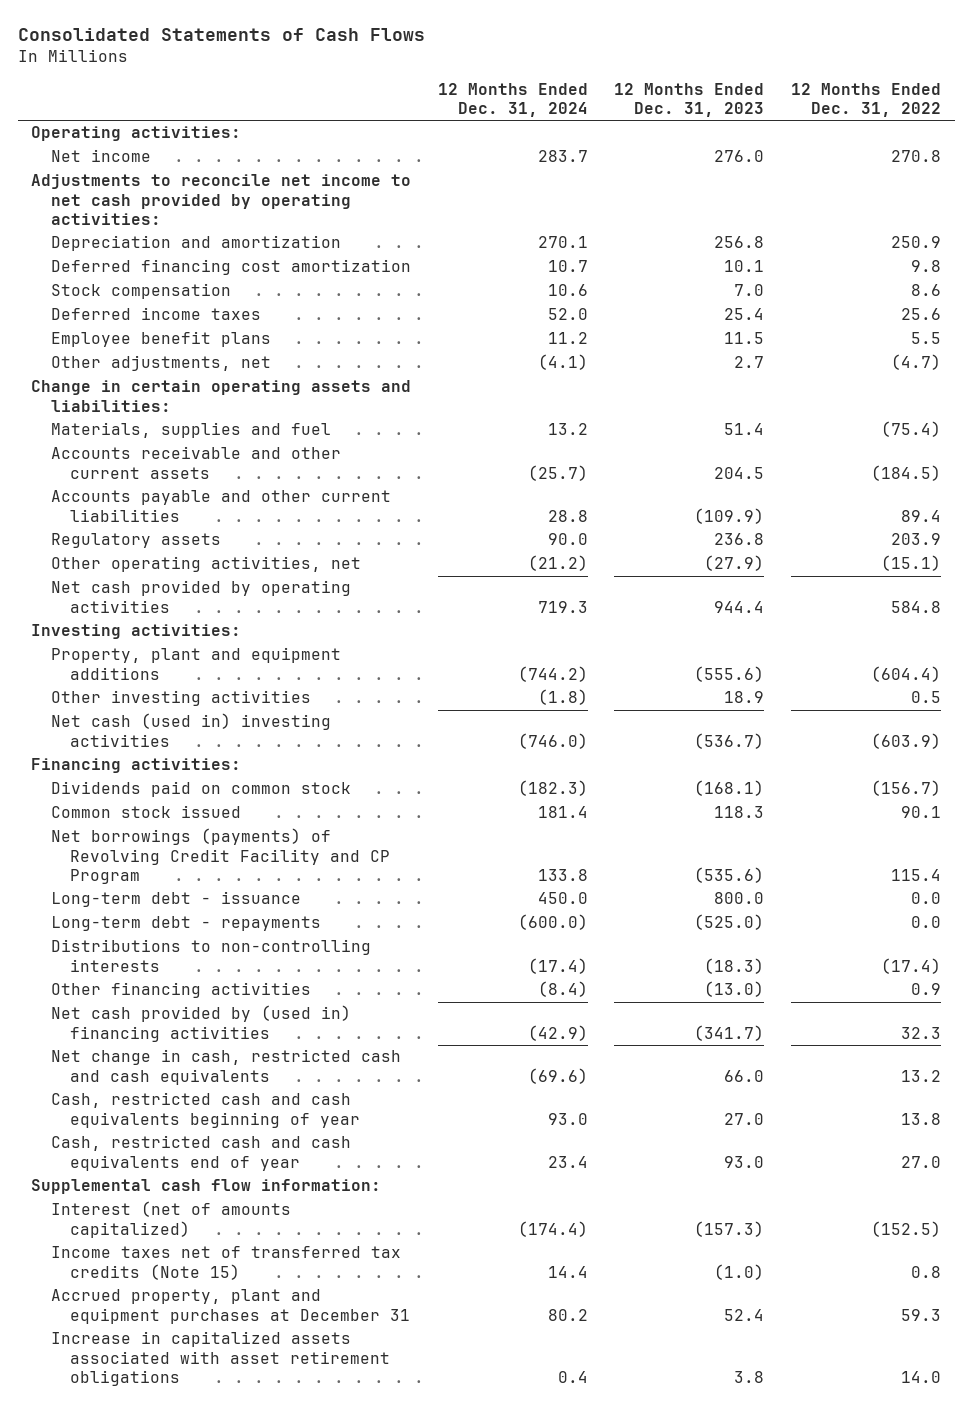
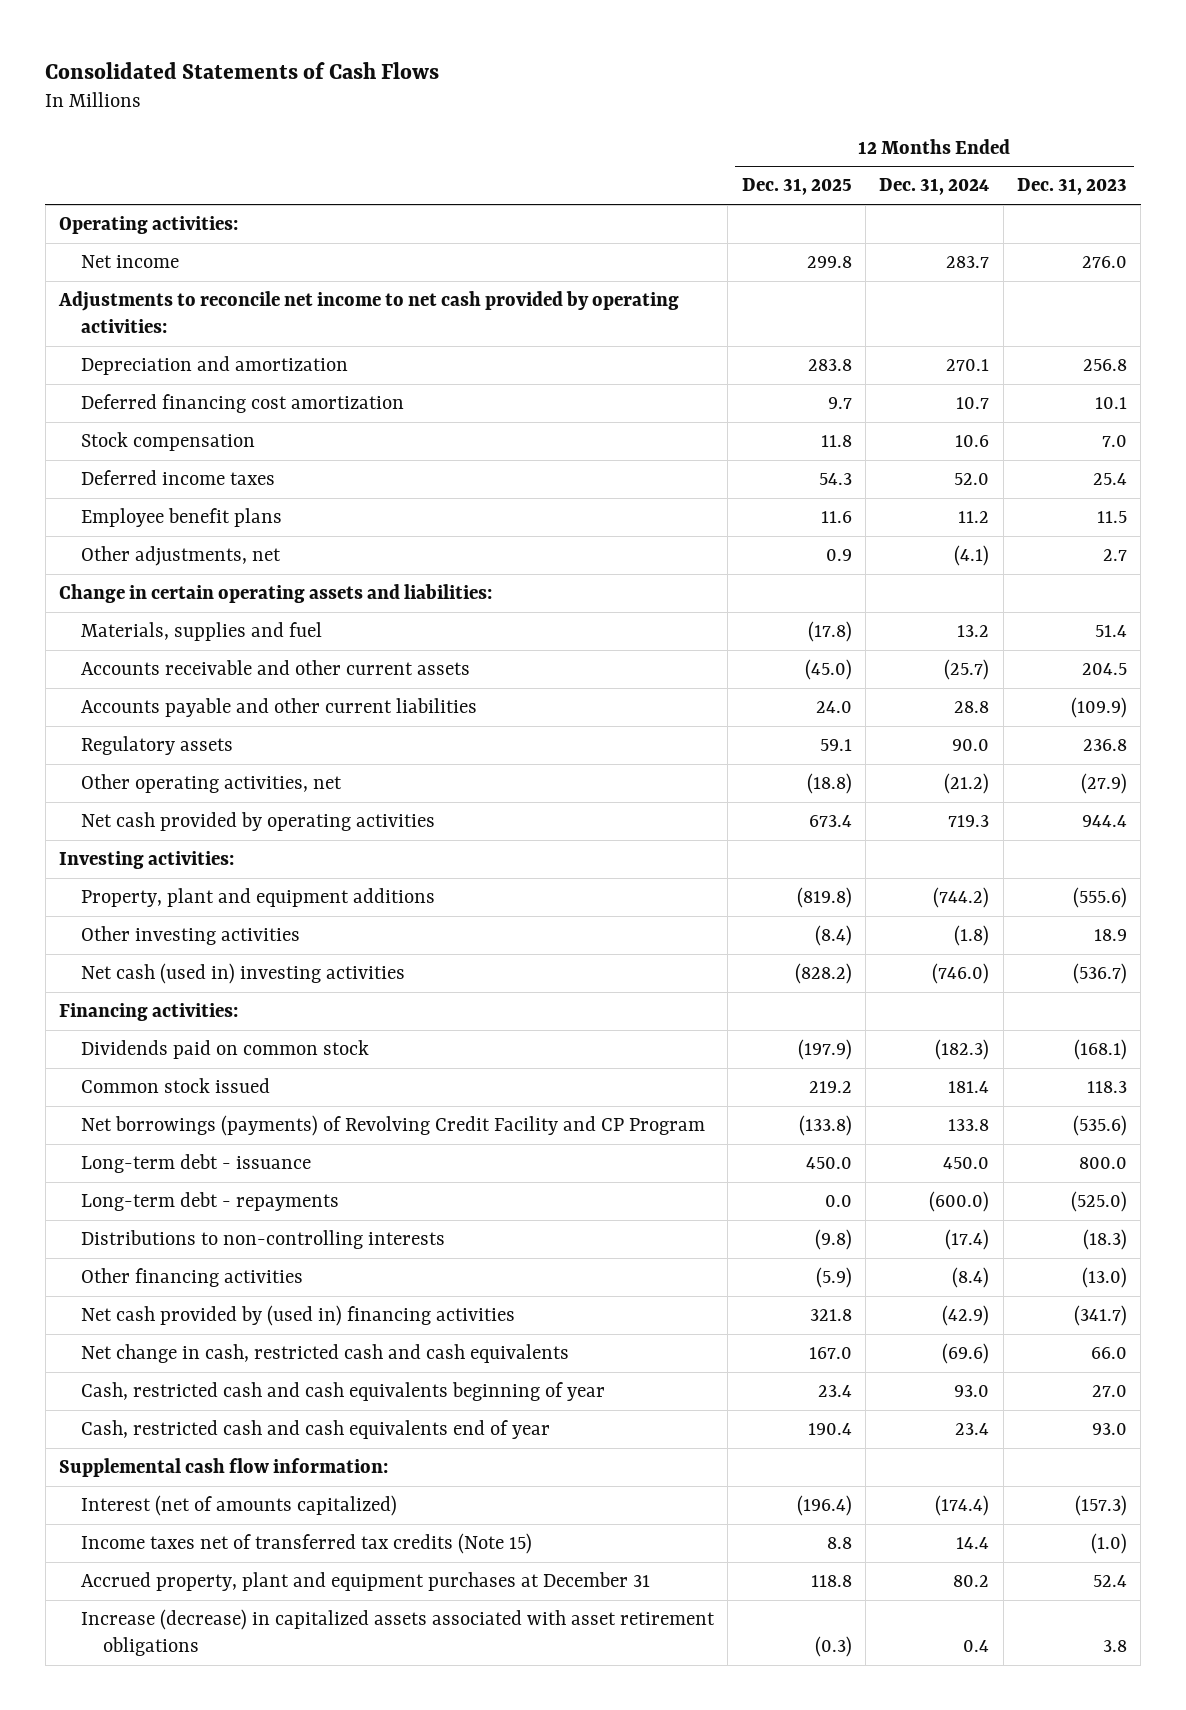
- | 12 Months Ended Dec. 31, 2024 | 12 Months Ended Dec. 31, 2023 | 12 Months Ended Dec. 31, 2022
+ | 12 Months Ended Dec. 31, 2025 | 12 Months Ended Dec. 31, 2024 | 12 Months Ended Dec. 31, 2023
- Increase in capitalized assets associated with asset retirement obligations | 0.4 | 3.8 | 14.0
+ Increase (decrease) in capitalized assets associated with asset retirement obligations | (0.3) | 0.4 | 3.8

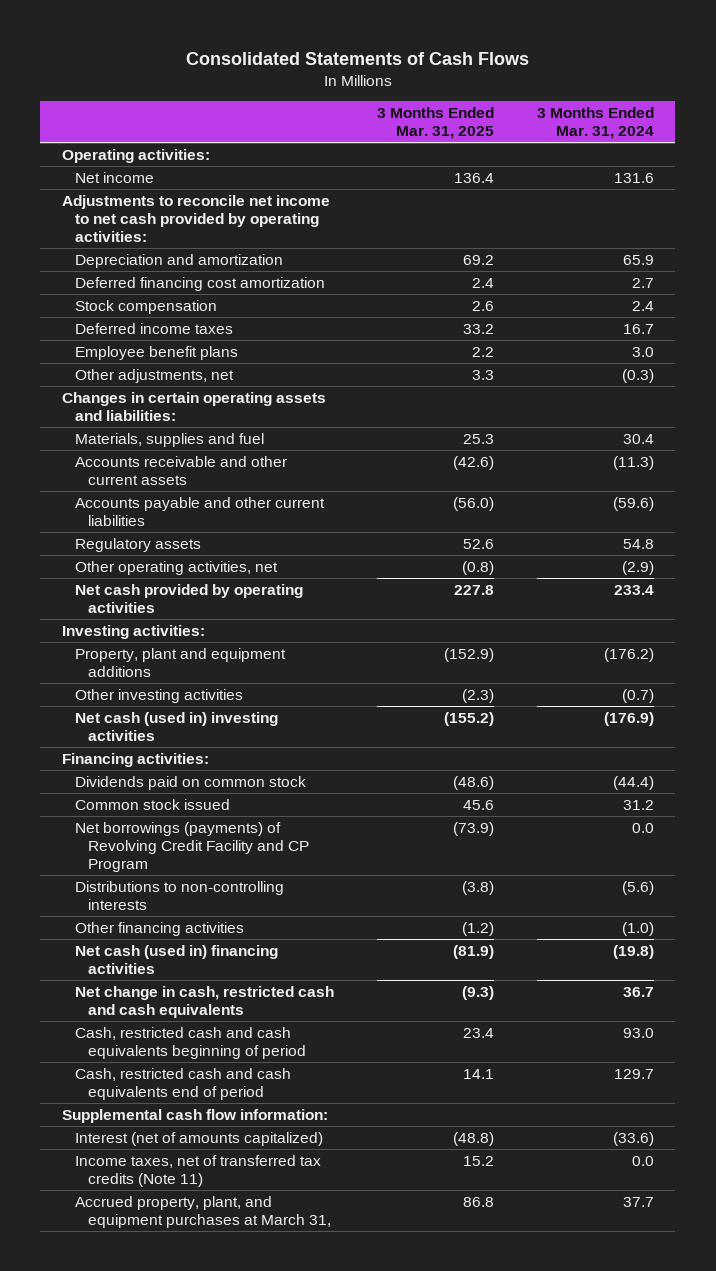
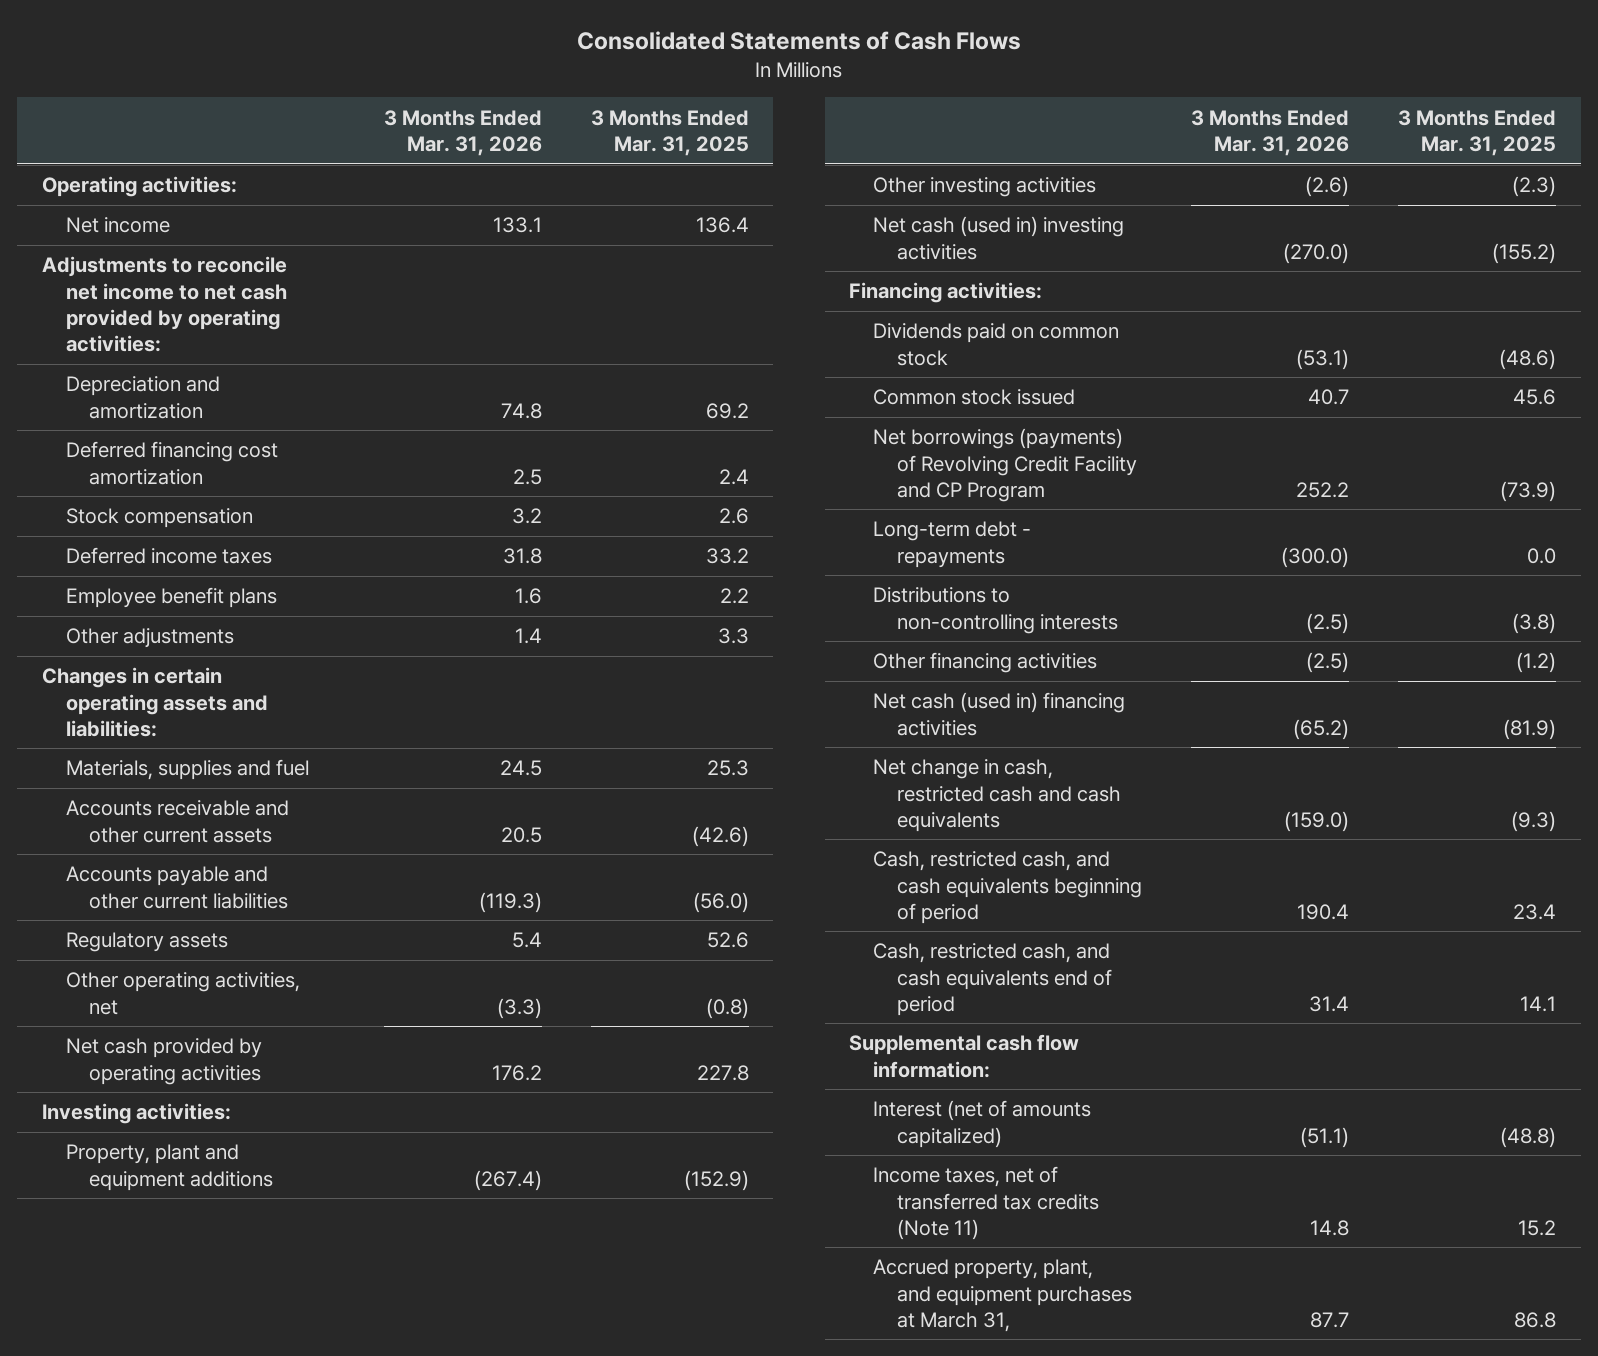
- | 3 Months Ended Mar. 31, 2025 | 3 Months Ended Mar. 31, 2024
+ | 3 Months Ended Mar. 31, 2026 | 3 Months Ended Mar. 31, 2025
- Other adjustments, net | 3.3 | (0.3)
+ Other adjustments | 1.4 | 3.3
+ Long-term debt - repayments | (300.0) | 0.0
- Cash, restricted cash and cash equivalents beginning of period | 23.4 | 93.0
- Cash, restricted cash and cash equivalents end of period | 14.1 | 129.7
+ Cash, restricted cash, and cash equivalents beginning of period | 190.4 | 23.4
+ Cash, restricted cash, and cash equivalents end of period | 31.4 | 14.1

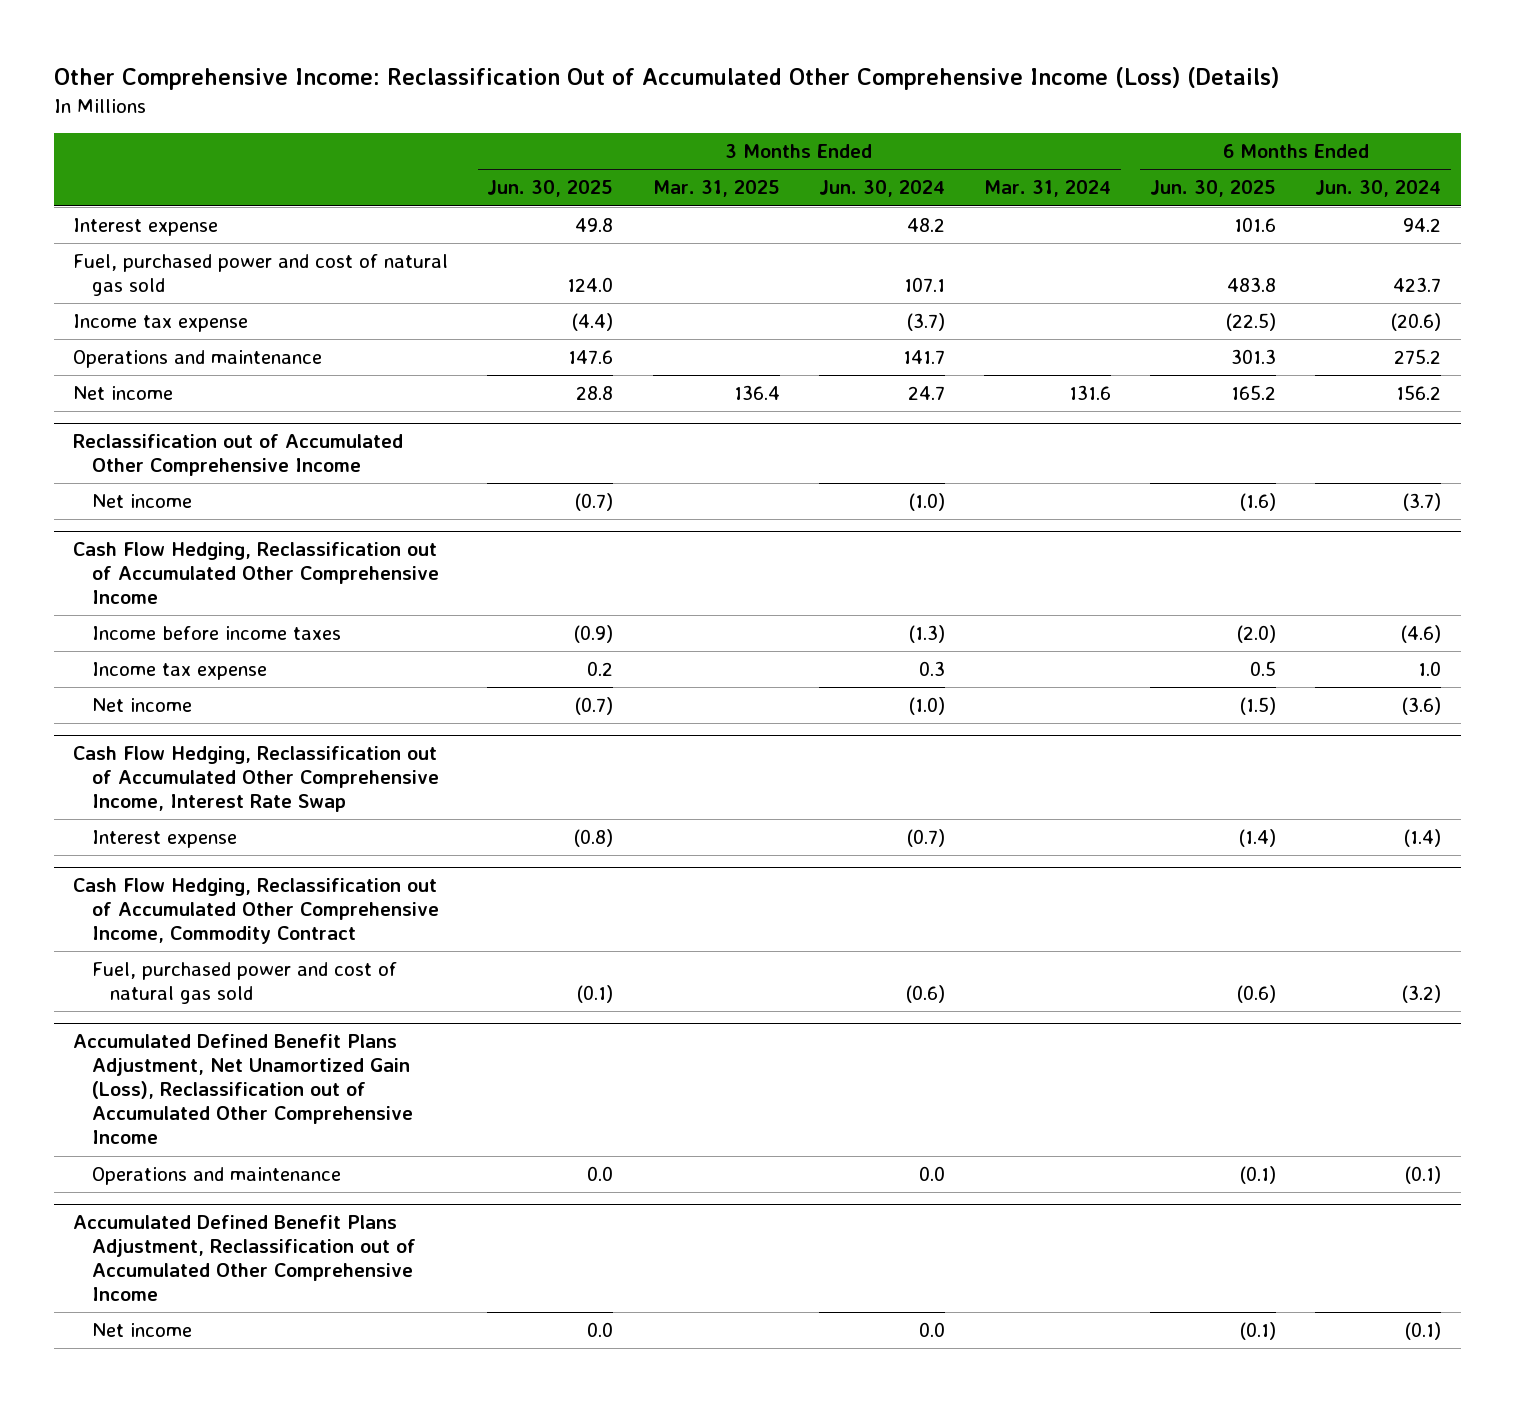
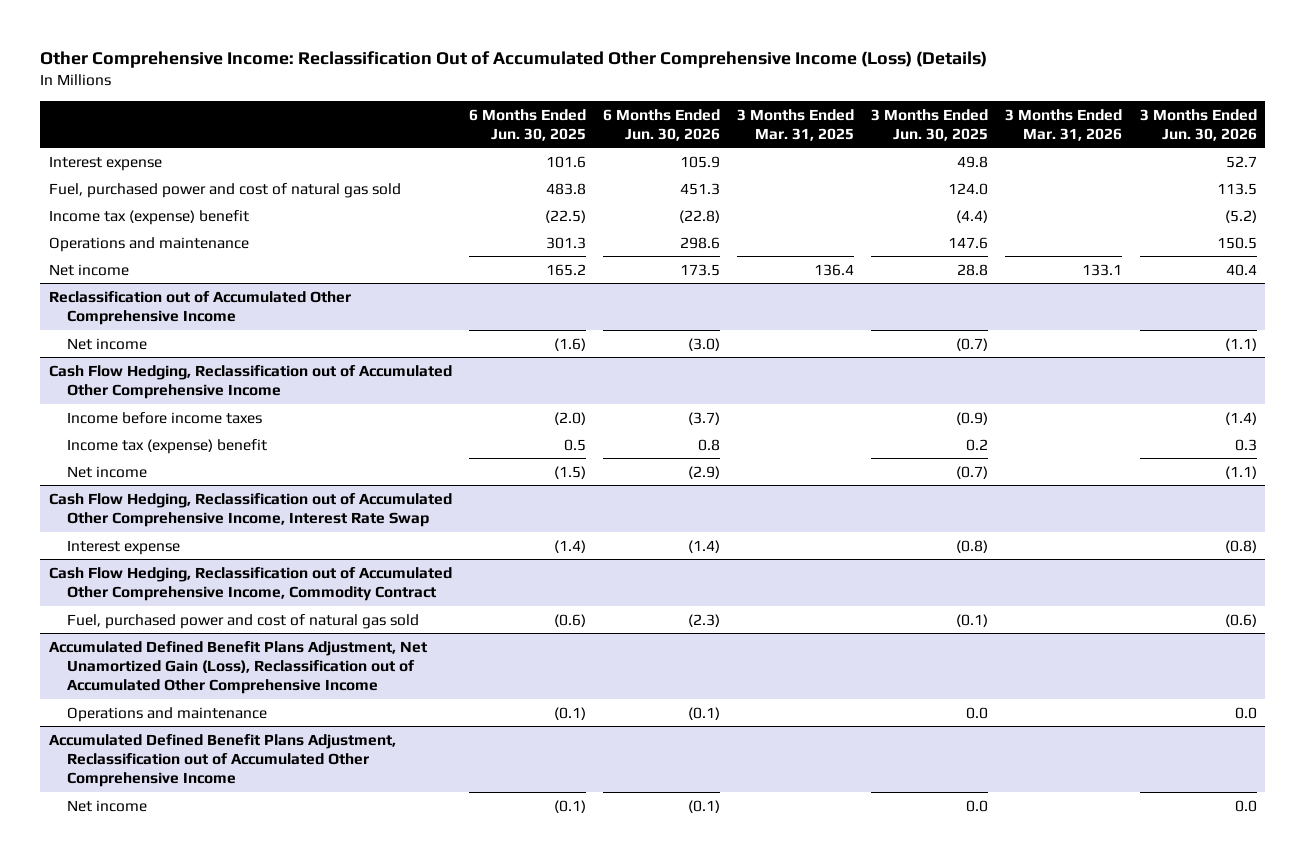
- | 3 Months Ended Jun. 30, 2025 | 3 Months Ended Mar. 31, 2025 | 3 Months Ended Jun. 30, 2024 | 3 Months Ended Mar. 31, 2024 | 6 Months Ended Jun. 30, 2025 | 6 Months Ended Jun. 30, 2024
+ | 6 Months Ended Jun. 30, 2025 | 6 Months Ended Jun. 30, 2026 | 3 Months Ended Mar. 31, 2025 | 3 Months Ended Jun. 30, 2025 | 3 Months Ended Mar. 31, 2026 | 3 Months Ended Jun. 30, 2026
- Income tax expense | (4.4) | | (3.7) | | (22.5) | (20.6)
+ Income tax (expense) benefit | (22.5) | (22.8) | | (4.4) | | (5.2)
@ Cash Flow Hedging, Reclassification out of Accumulated Other Comprehensive Income
- Income tax expense | 0.2 | | 0.3 | | 0.5 | 1.0
+ Income tax (expense) benefit | 0.5 | 0.8 | | 0.2 | | 0.3

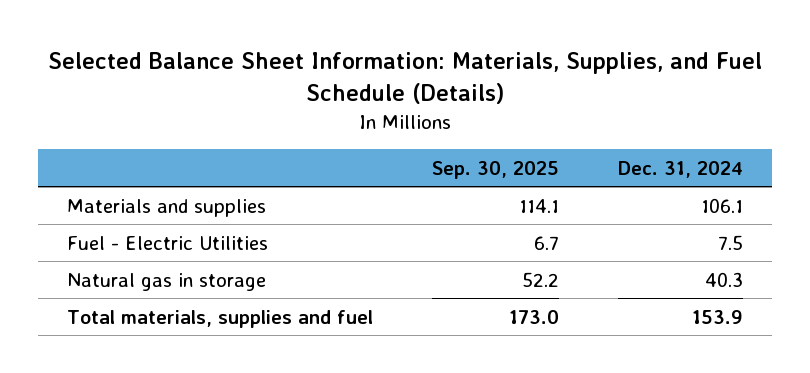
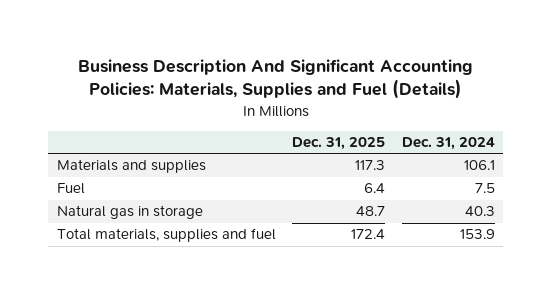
- Selected Balance Sheet Information: Materials, Supplies, and Fuel Schedule (Details)
+ Business Description And Significant Accounting Policies: Materials, Supplies and Fuel (Details)
- | Sep. 30, 2025 | Dec. 31, 2024
+ | Dec. 31, 2025 | Dec. 31, 2024
- Fuel - Electric Utilities | 6.7 | 7.5
+ Fuel | 6.4 | 7.5

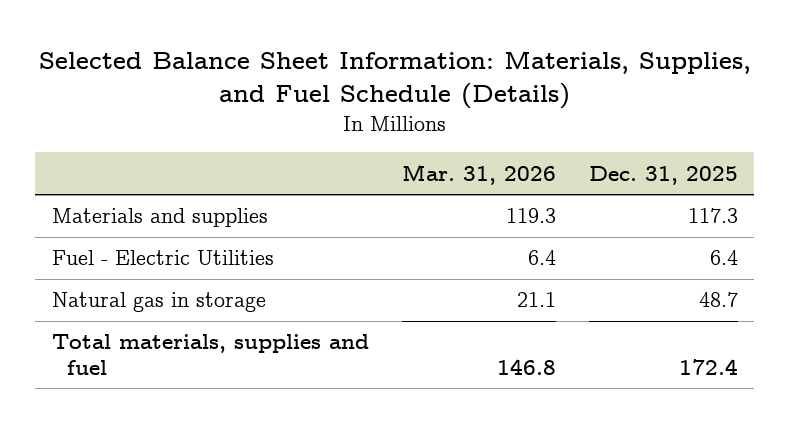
- Business Description And Significant Accounting Policies: Materials, Supplies and Fuel (Details)
+ Selected Balance Sheet Information: Materials, Supplies, and Fuel Schedule (Details)
- | Dec. 31, 2025 | Dec. 31, 2024
+ | Mar. 31, 2026 | Dec. 31, 2025
- Fuel | 6.4 | 7.5
+ Fuel - Electric Utilities | 6.4 | 6.4

